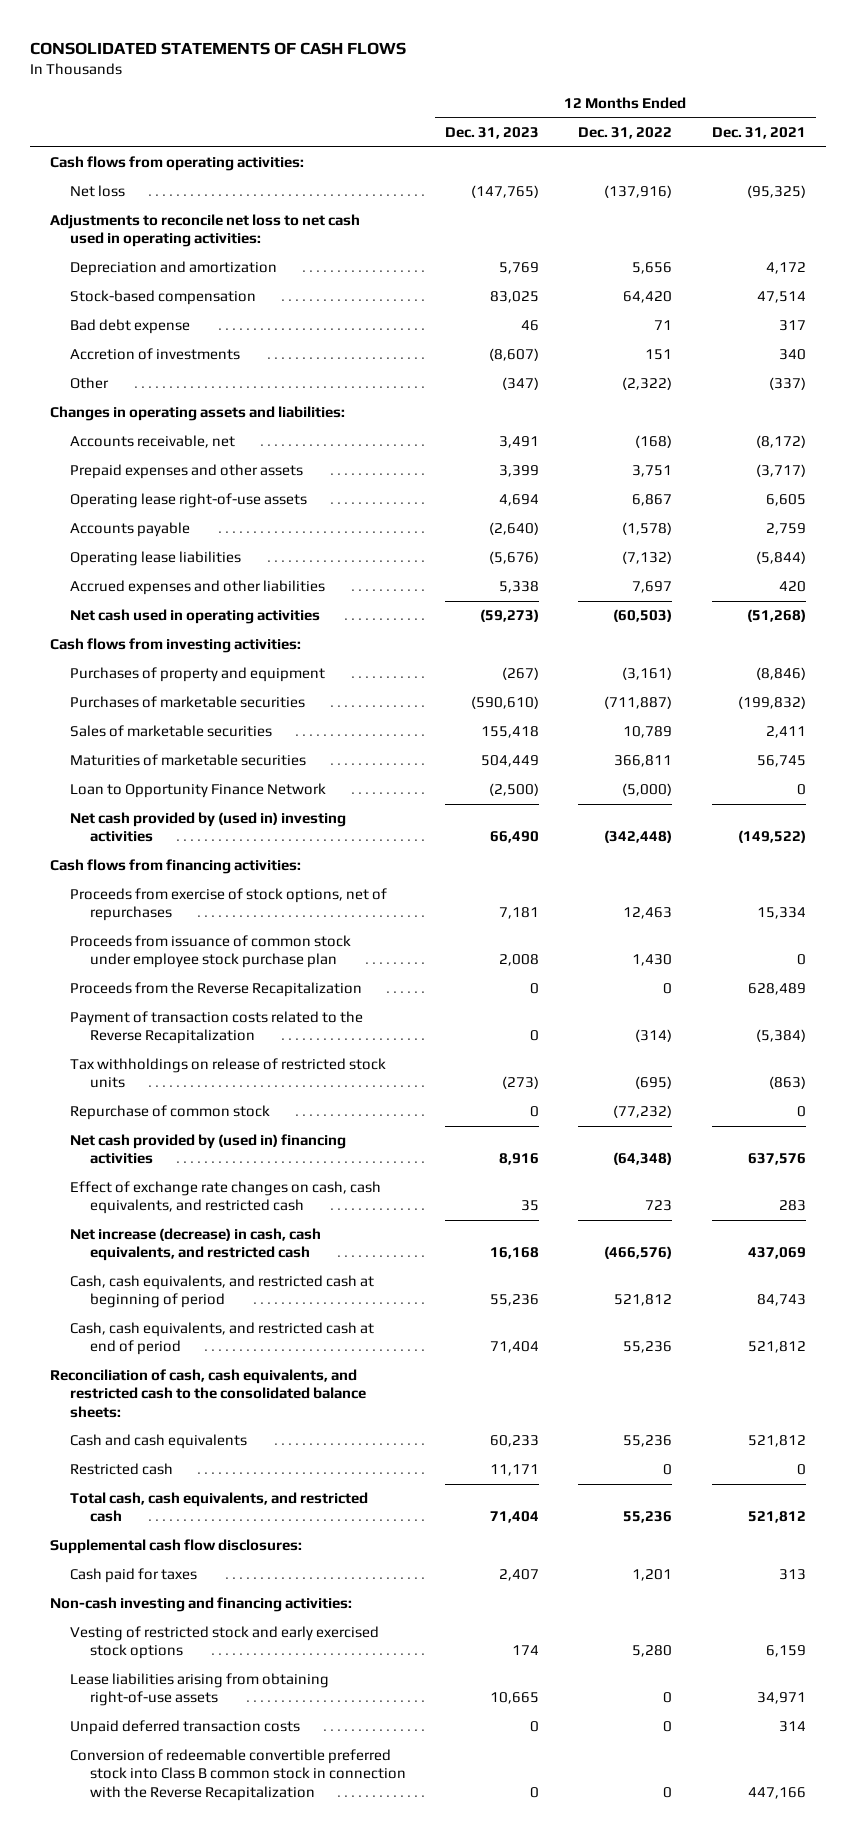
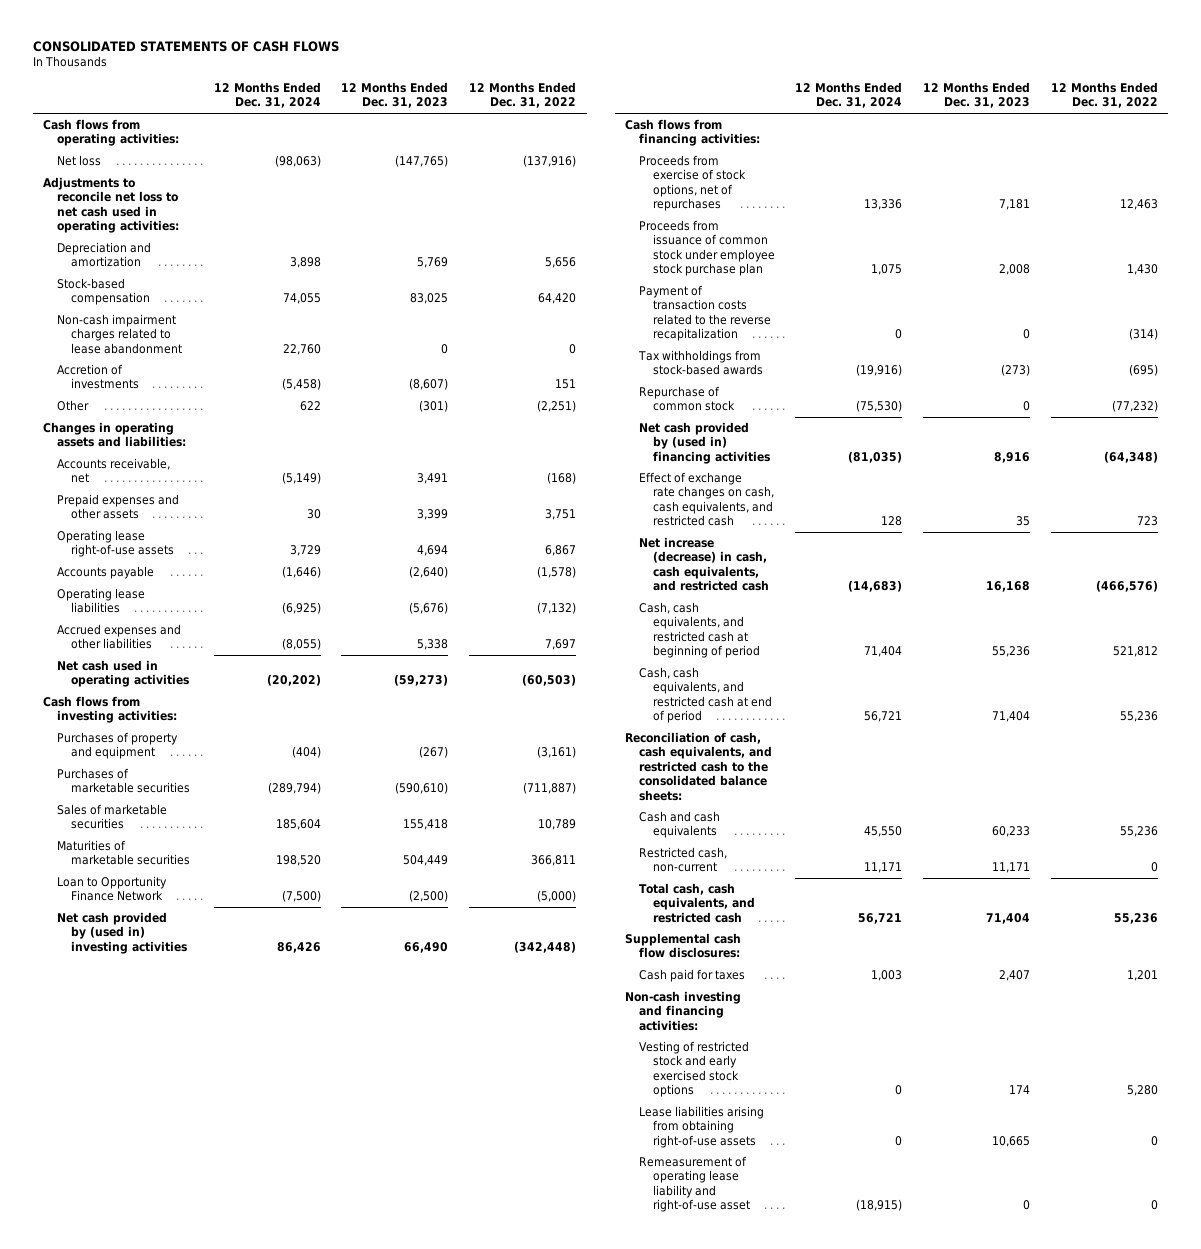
- | 12 Months Ended Dec. 31, 2023 | 12 Months Ended Dec. 31, 2022 | 12 Months Ended Dec. 31, 2021
+ | 12 Months Ended Dec. 31, 2024 | 12 Months Ended Dec. 31, 2023 | 12 Months Ended Dec. 31, 2022
- Bad debt expense | 46 | 71 | 317
+ Non-cash impairment charges related to lease abandonment | 22,760 | 0 | 0
- Other | (347) | (2,322) | (337)
+ Other | 622 | (301) | (2,251)
- Proceeds from the Reverse Recapitalization | 0 | 0 | 628,489
- Payment of transaction costs related to the Reverse Recapitalization | 0 | (314) | (5,384)
- Tax withholdings on release of restricted stock units | (273) | (695) | (863)
+ Payment of transaction costs related to the reverse recapitalization | 0 | 0 | (314)
+ Tax withholdings from stock-based awards | (19,916) | (273) | (695)
- Restricted cash | 11,171 | 0 | 0
+ Restricted cash, non-current | 11,171 | 11,171 | 0
- Unpaid deferred transaction costs | 0 | 0 | 314
- Conversion of redeemable convertible preferred stock into Class B common stock in connection with the Reverse Recapitalization | 0 | 0 | 447,166
+ Remeasurement of operating lease liability and right-of-use asset | (18,915) | 0 | 0

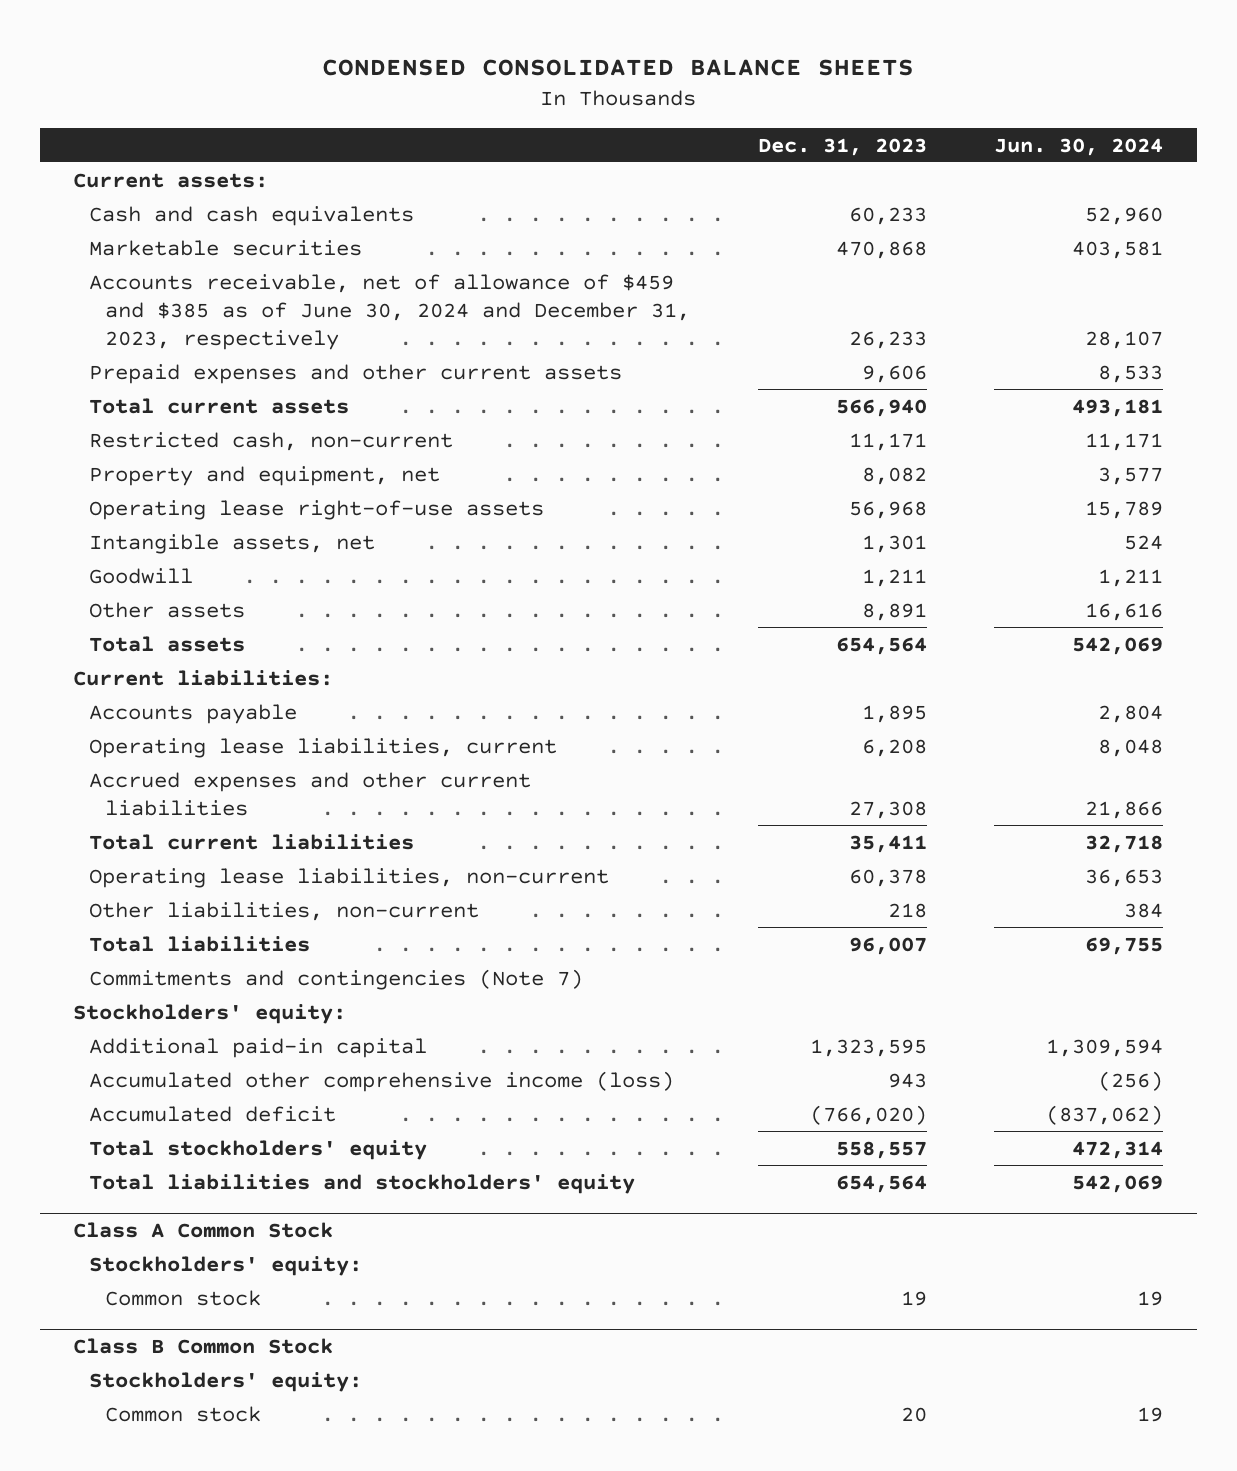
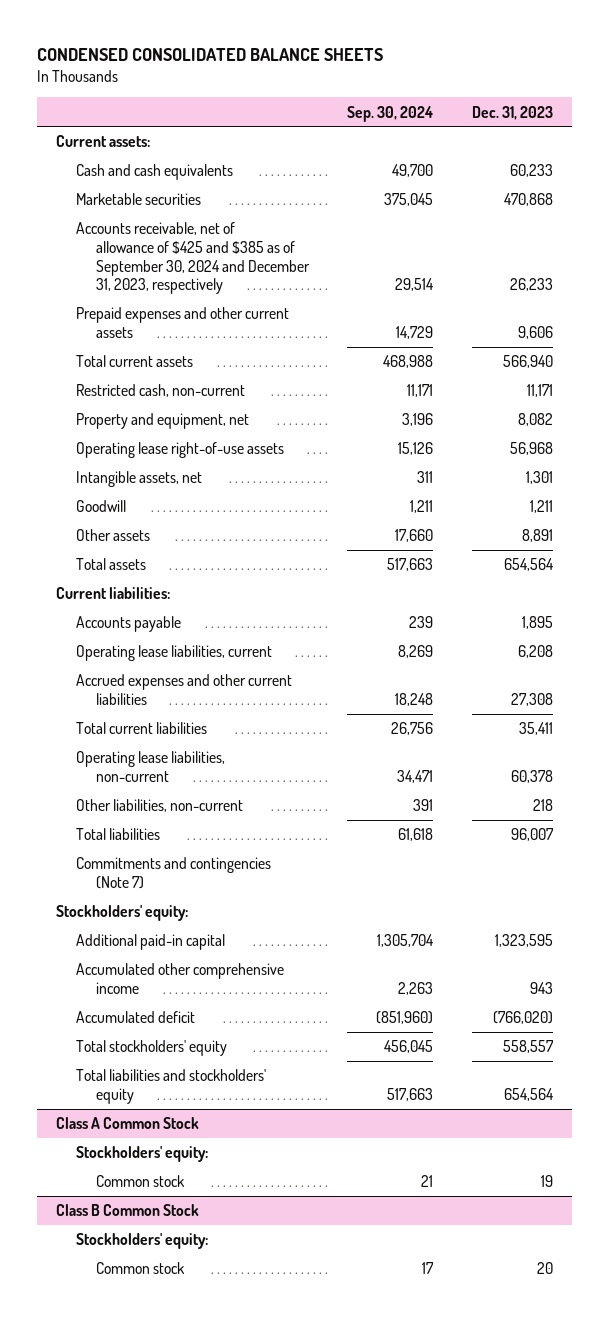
- | Dec. 31, 2023 | Jun. 30, 2024
+ | Sep. 30, 2024 | Dec. 31, 2023
- Accounts receivable, net of allowance of $459 and $385 as of June 30, 2024 and December 31, 2023, respectively | 26,233 | 28,107
+ Accounts receivable, net of allowance of $425 and $385 as of September 30, 2024 and December 31, 2023, respectively | 29,514 | 26,233
- Accumulated other comprehensive income (loss) | 943 | (256)
+ Accumulated other comprehensive income | 2,263 | 943

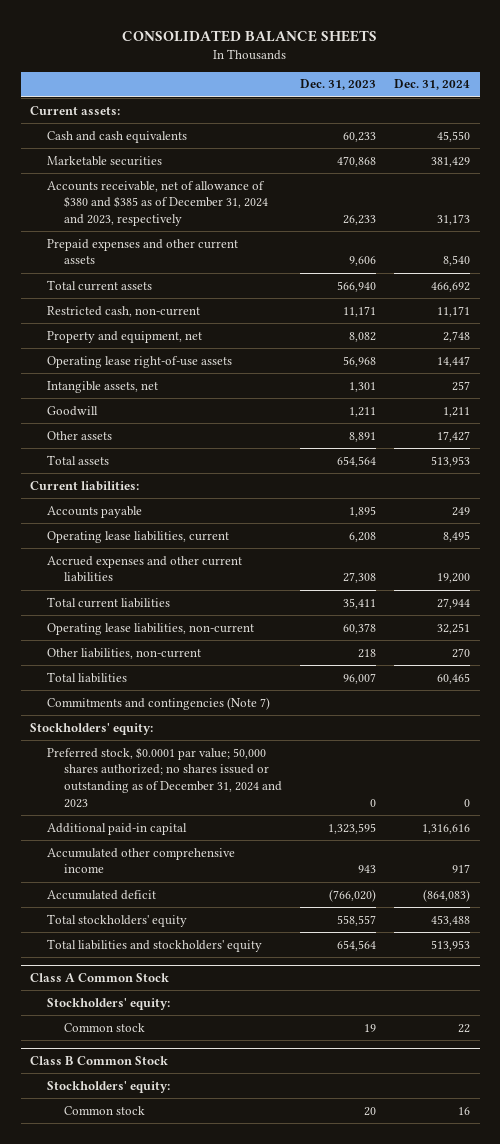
- CONDENSED CONSOLIDATED BALANCE SHEETS
+ CONSOLIDATED BALANCE SHEETS
- | Sep. 30, 2024 | Dec. 31, 2023
+ | Dec. 31, 2023 | Dec. 31, 2024
- Accounts receivable, net of allowance of $425 and $385 as of September 30, 2024 and December 31, 2023, respectively | 29,514 | 26,233
+ Accounts receivable, net of allowance of $380 and $385 as of December 31, 2024 and 2023, respectively | 26,233 | 31,173
+ Preferred stock, $0.0001 par value; 50,000 shares authorized; no shares issued or outstanding as of December 31, 2024 and 2023 | 0 | 0

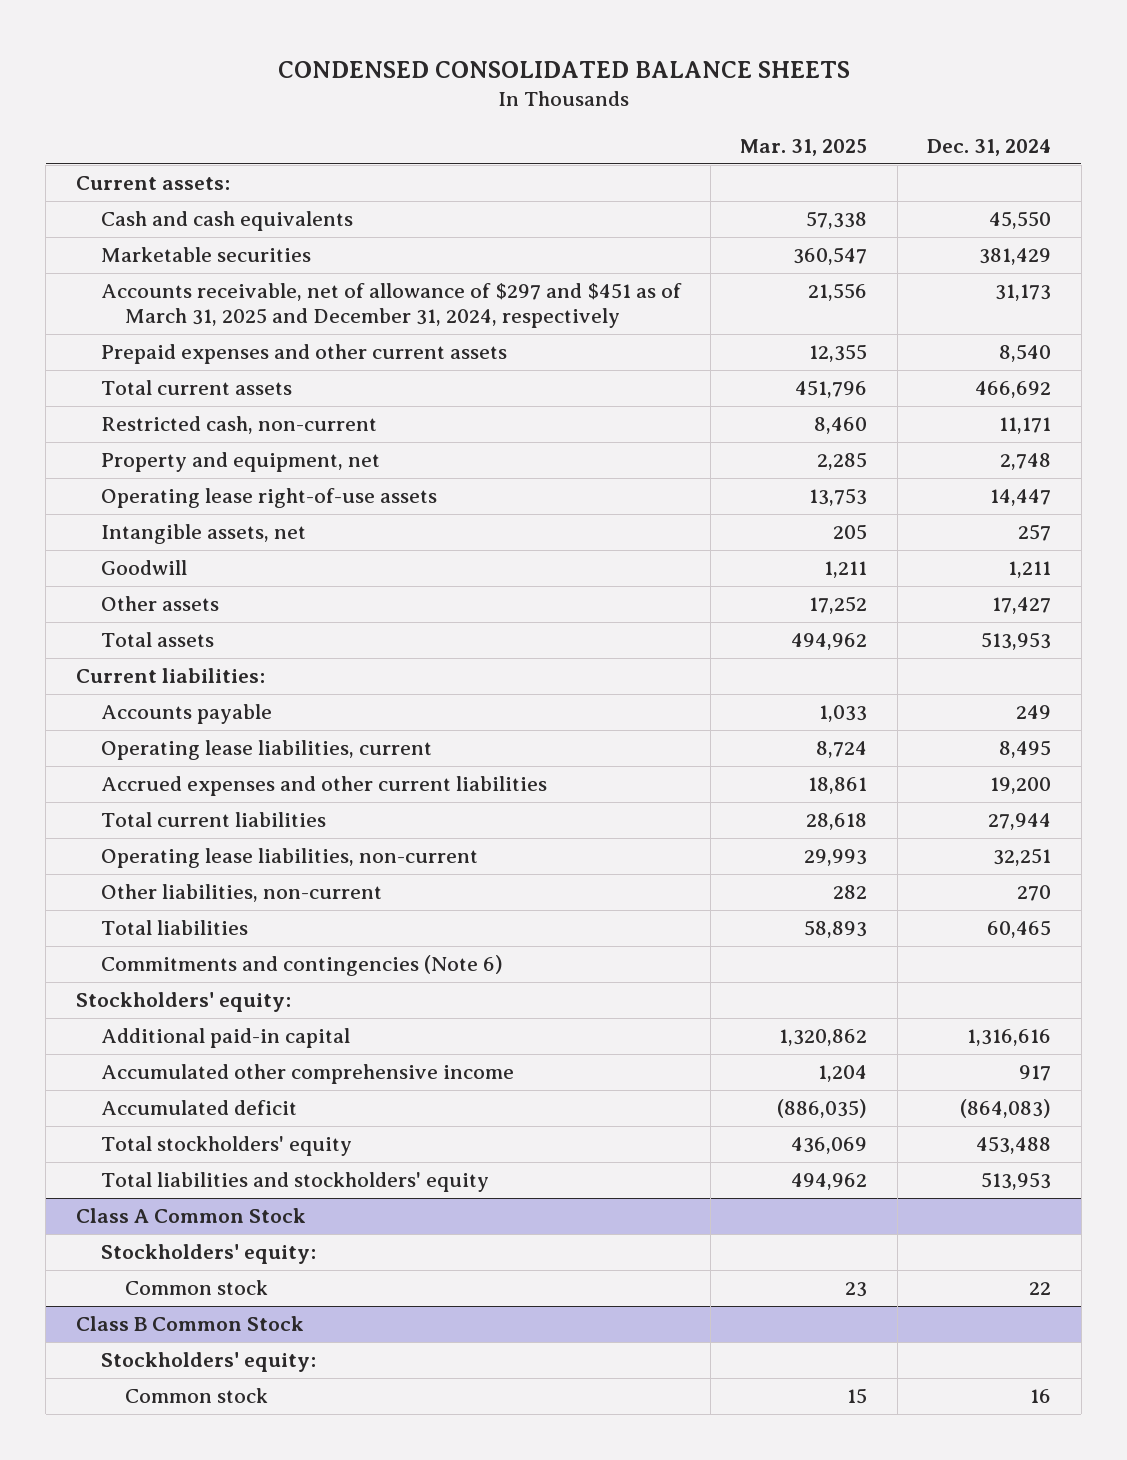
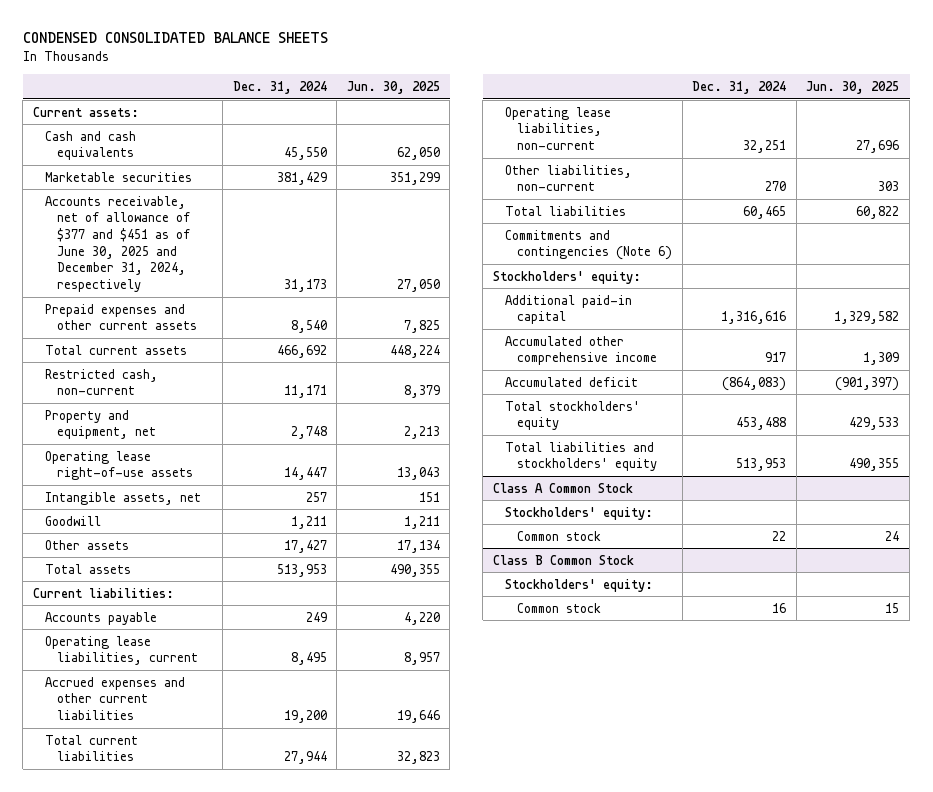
- | Mar. 31, 2025 | Dec. 31, 2024
+ | Dec. 31, 2024 | Jun. 30, 2025
- Accounts receivable, net of allowance of $297 and $451 as of March 31, 2025 and December 31, 2024, respectively | 21,556 | 31,173
+ Accounts receivable, net of allowance of $377 and $451 as of June 30, 2025 and December 31, 2024, respectively | 31,173 | 27,050

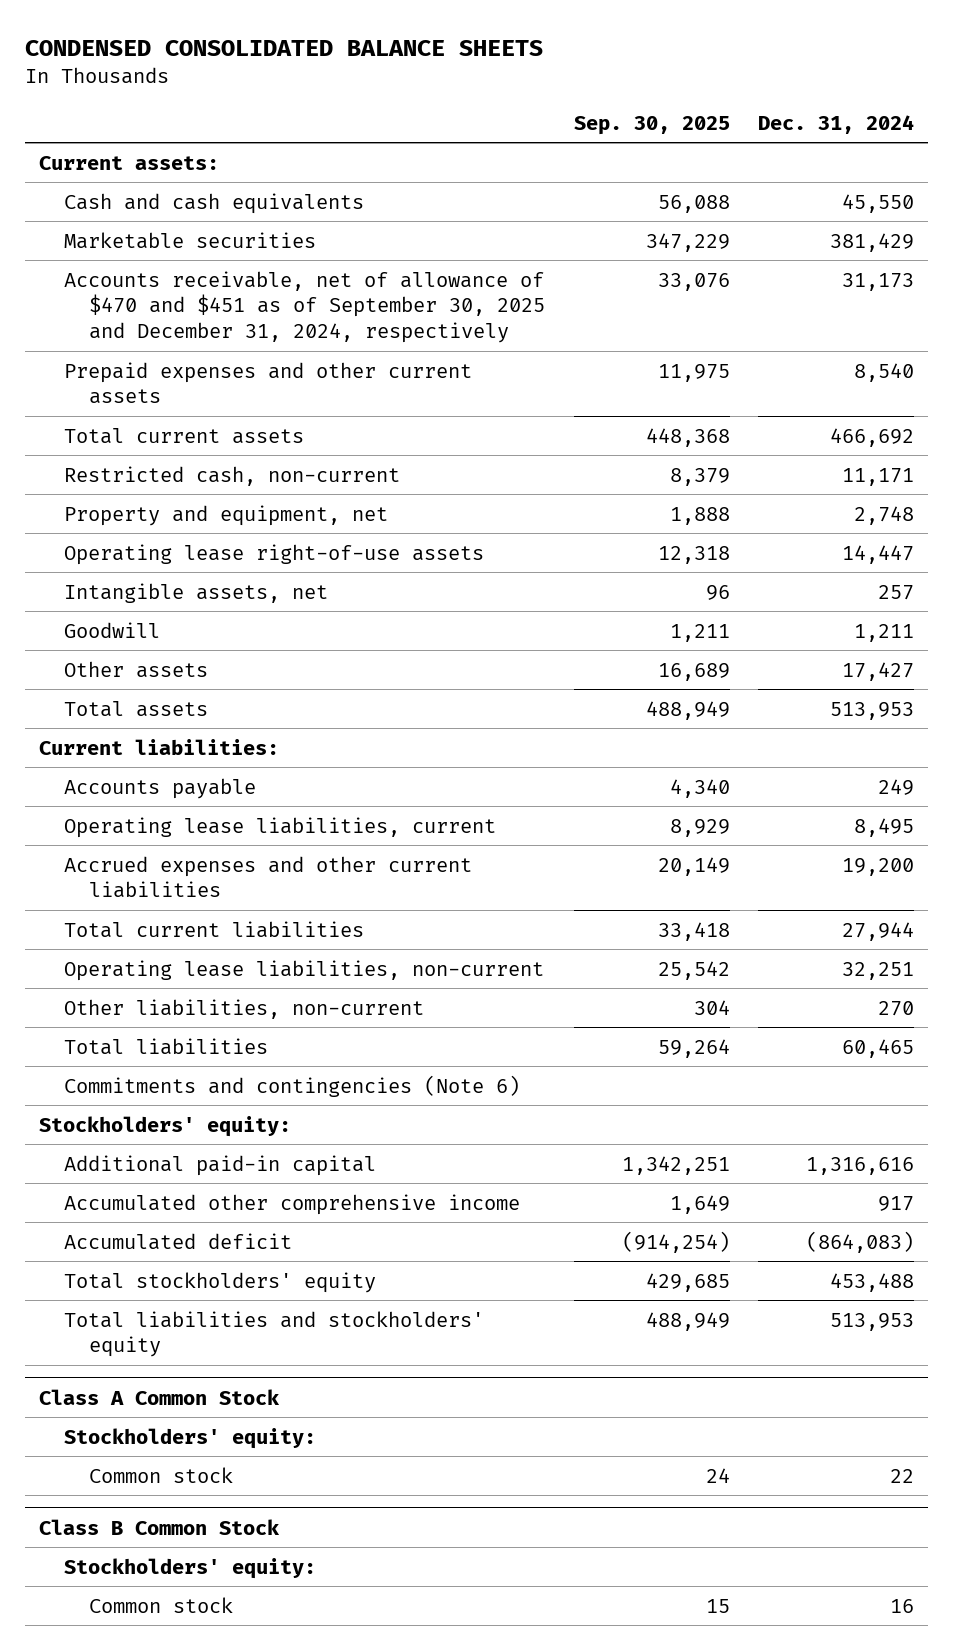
- | Dec. 31, 2024 | Jun. 30, 2025
+ | Sep. 30, 2025 | Dec. 31, 2024
- Accounts receivable, net of allowance of $377 and $451 as of June 30, 2025 and December 31, 2024, respectively | 31,173 | 27,050
+ Accounts receivable, net of allowance of $470 and $451 as of September 30, 2025 and December 31, 2024, respectively | 33,076 | 31,173

